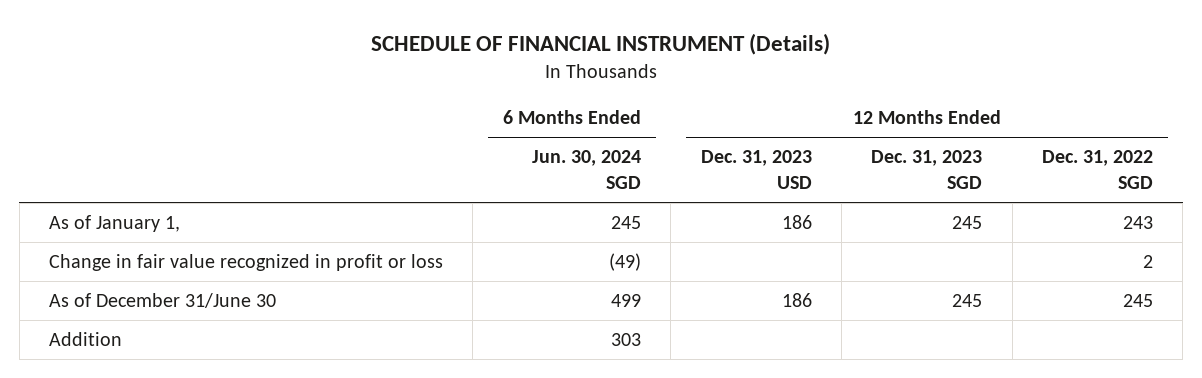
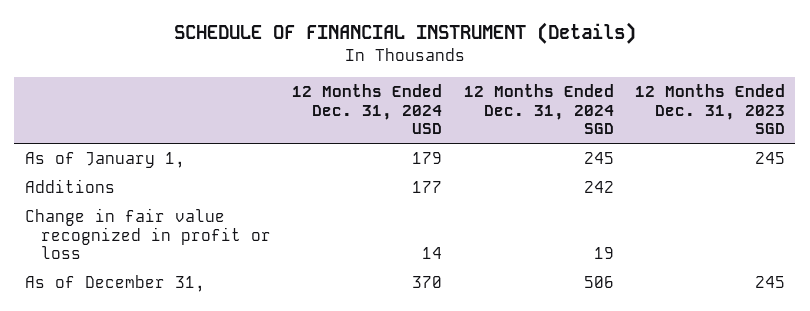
- | 6 Months Ended Jun. 30, 2024 SGD | 12 Months Ended Dec. 31, 2023 USD | 12 Months Ended Dec. 31, 2023 SGD | 12 Months Ended Dec. 31, 2022 SGD
+ | 12 Months Ended Dec. 31, 2024 USD | 12 Months Ended Dec. 31, 2024 SGD | 12 Months Ended Dec. 31, 2023 SGD
+ Additions | 177 | 242 |
- As of December 31/June 30 | 499 | 186 | 245 | 245
- Addition | 303 | | |
+ As of December 31, | 370 | 506 | 245

